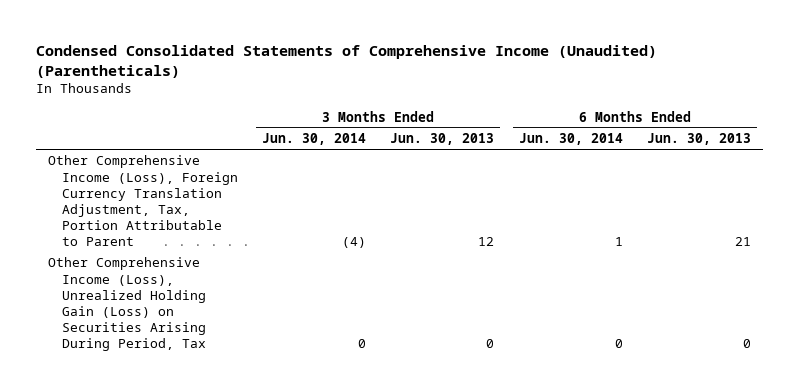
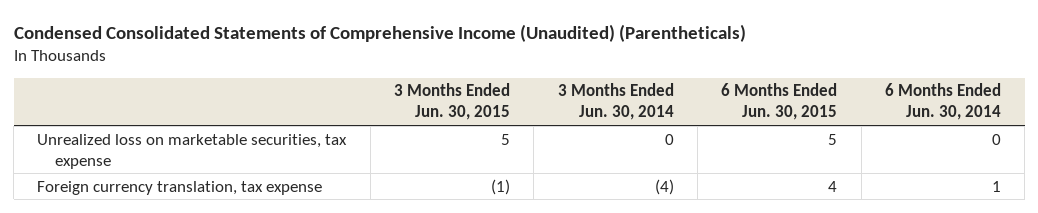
- | 3 Months Ended Jun. 30, 2014 | 3 Months Ended Jun. 30, 2013 | 6 Months Ended Jun. 30, 2014 | 6 Months Ended Jun. 30, 2013
+ | 3 Months Ended Jun. 30, 2015 | 3 Months Ended Jun. 30, 2014 | 6 Months Ended Jun. 30, 2015 | 6 Months Ended Jun. 30, 2014
- Other Comprehensive Income (Loss), Foreign Currency Translation Adjustment, Tax, Portion Attributable to Parent | (4) | 12 | 1 | 21
- Other Comprehensive Income (Loss), Unrealized Holding Gain (Loss) on Securities Arising During Period, Tax | 0 | 0 | 0 | 0
+ Unrealized loss on marketable securities, tax expense | 5 | 0 | 5 | 0
+ Foreign currency translation, tax expense | (1) | (4) | 4 | 1

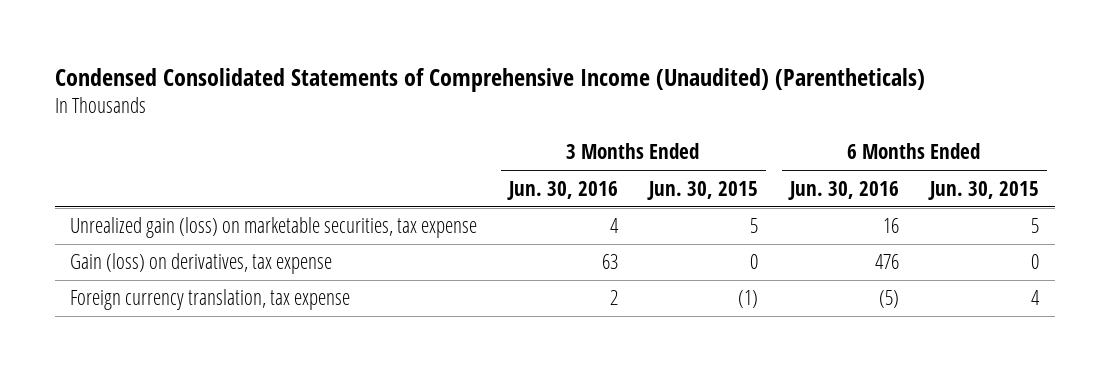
- | 3 Months Ended Jun. 30, 2015 | 3 Months Ended Jun. 30, 2014 | 6 Months Ended Jun. 30, 2015 | 6 Months Ended Jun. 30, 2014
+ | 3 Months Ended Jun. 30, 2016 | 3 Months Ended Jun. 30, 2015 | 6 Months Ended Jun. 30, 2016 | 6 Months Ended Jun. 30, 2015
- Unrealized loss on marketable securities, tax expense | 5 | 0 | 5 | 0
+ Unrealized gain (loss) on marketable securities, tax expense | 4 | 5 | 16 | 5
+ Gain (loss) on derivatives, tax expense | 63 | 0 | 476 | 0

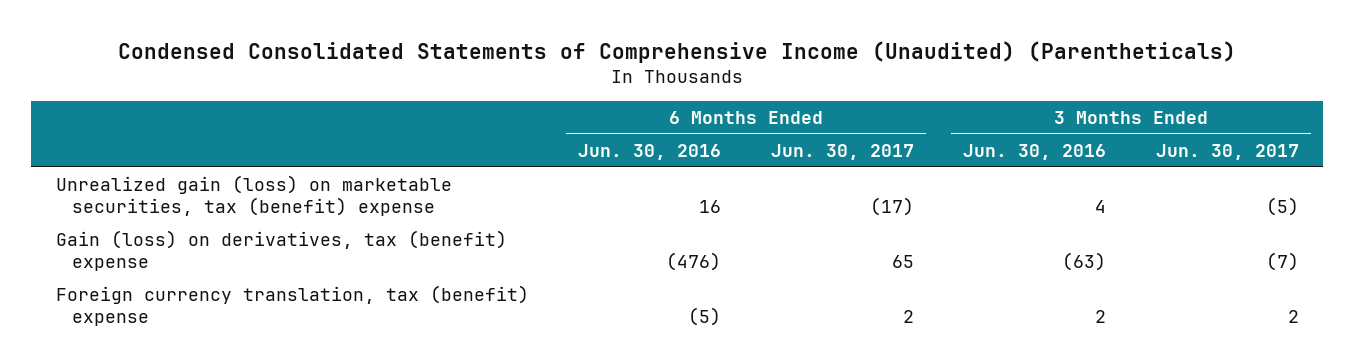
- | 3 Months Ended Jun. 30, 2016 | 3 Months Ended Jun. 30, 2015 | 6 Months Ended Jun. 30, 2016 | 6 Months Ended Jun. 30, 2015
+ | 6 Months Ended Jun. 30, 2016 | 6 Months Ended Jun. 30, 2017 | 3 Months Ended Jun. 30, 2016 | 3 Months Ended Jun. 30, 2017
- Unrealized gain (loss) on marketable securities, tax expense | 4 | 5 | 16 | 5
- Gain (loss) on derivatives, tax expense | 63 | 0 | 476 | 0
- Foreign currency translation, tax expense | 2 | (1) | (5) | 4
+ Unrealized gain (loss) on marketable securities, tax (benefit) expense | 16 | (17) | 4 | (5)
+ Gain (loss) on derivatives, tax (benefit) expense | (476) | 65 | (63) | (7)
+ Foreign currency translation, tax (benefit) expense | (5) | 2 | 2 | 2

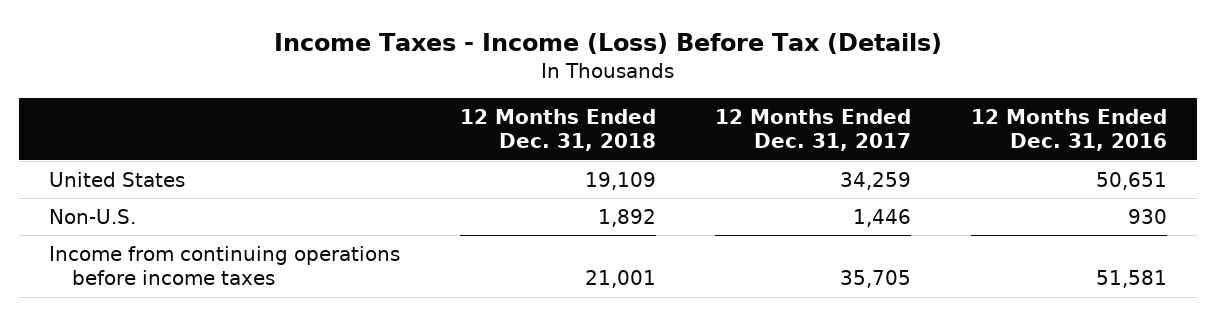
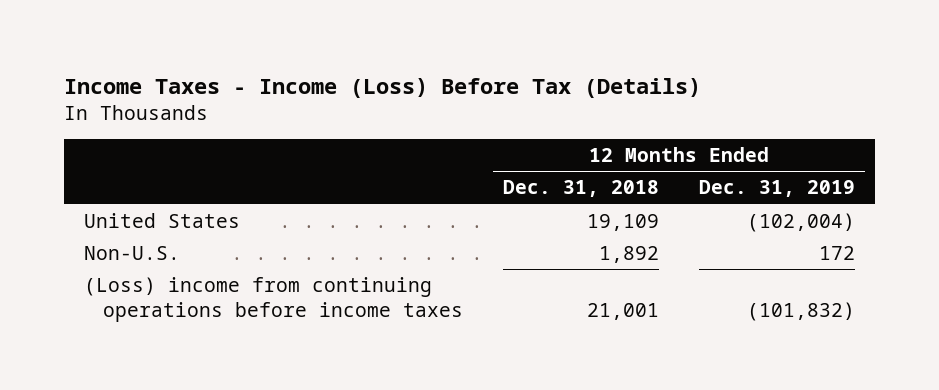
- | 12 Months Ended Dec. 31, 2018 | 12 Months Ended Dec. 31, 2017 | 12 Months Ended Dec. 31, 2016
+ | 12 Months Ended Dec. 31, 2018 | 12 Months Ended Dec. 31, 2019
- Income from continuing operations before income taxes | 21,001 | 35,705 | 51,581
+ (Loss) income from continuing operations before income taxes | 21,001 | (101,832)

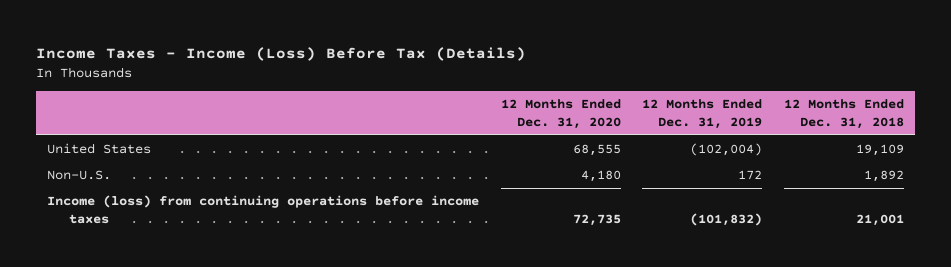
- | 12 Months Ended Dec. 31, 2018 | 12 Months Ended Dec. 31, 2019
+ | 12 Months Ended Dec. 31, 2020 | 12 Months Ended Dec. 31, 2019 | 12 Months Ended Dec. 31, 2018
- (Loss) income from continuing operations before income taxes | 21,001 | (101,832)
+ Income (loss) from continuing operations before income taxes | 72,735 | (101,832) | 21,001

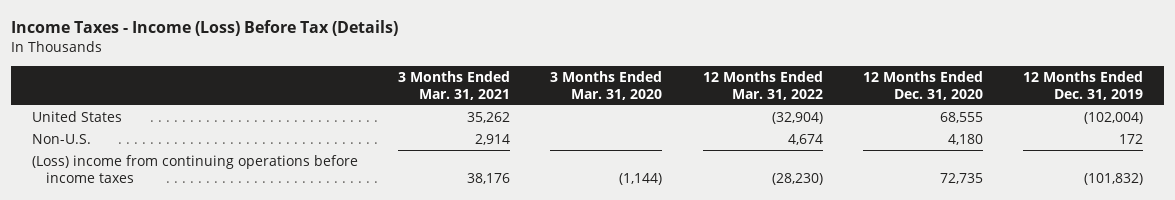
- | 12 Months Ended Dec. 31, 2020 | 12 Months Ended Dec. 31, 2019 | 12 Months Ended Dec. 31, 2018
+ | 3 Months Ended Mar. 31, 2021 | 3 Months Ended Mar. 31, 2020 | 12 Months Ended Mar. 31, 2022 | 12 Months Ended Dec. 31, 2020 | 12 Months Ended Dec. 31, 2019
- Income (loss) from continuing operations before income taxes | 72,735 | (101,832) | 21,001
+ (Loss) income from continuing operations before income taxes | 38,176 | (1,144) | (28,230) | 72,735 | (101,832)

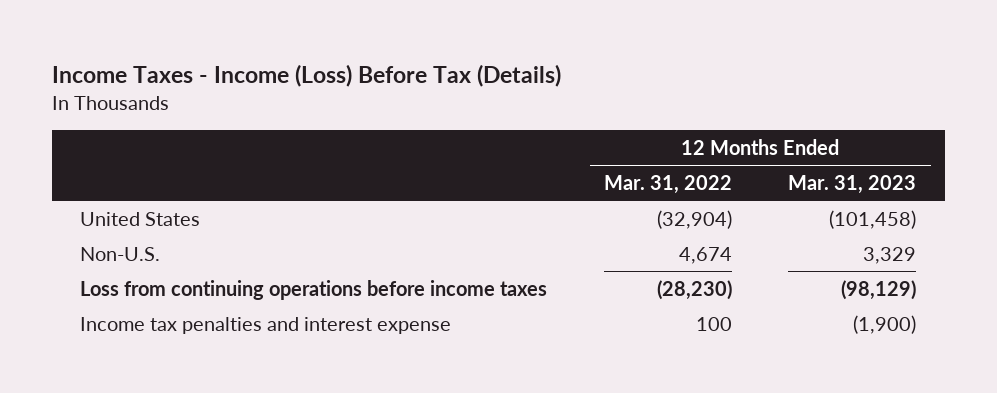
- | 3 Months Ended Mar. 31, 2021 | 3 Months Ended Mar. 31, 2020 | 12 Months Ended Mar. 31, 2022 | 12 Months Ended Dec. 31, 2020 | 12 Months Ended Dec. 31, 2019
+ | 12 Months Ended Mar. 31, 2022 | 12 Months Ended Mar. 31, 2023
- (Loss) income from continuing operations before income taxes | 38,176 | (1,144) | (28,230) | 72,735 | (101,832)
+ Loss from continuing operations before income taxes | (28,230) | (98,129)
+ Income tax penalties and interest expense | 100 | (1,900)

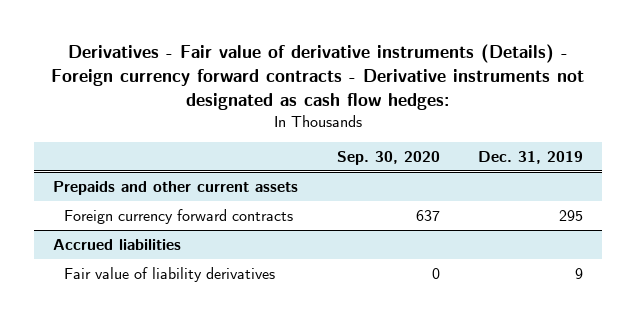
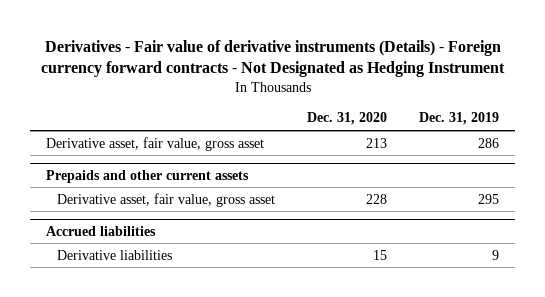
- Derivatives - Fair value of derivative instruments (Details) - Foreign currency forward contracts - Derivative instruments not designated as cash flow hedges:
+ Derivatives - Fair value of derivative instruments (Details) - Foreign currency forward contracts - Not Designated as Hedging Instrument
- | Sep. 30, 2020 | Dec. 31, 2019
+ | Dec. 31, 2020 | Dec. 31, 2019
+ Derivative asset, fair value, gross asset | 213 | 286
@ Prepaids and other current assets
- Foreign currency forward contracts | 637 | 295
+ Derivative asset, fair value, gross asset | 228 | 295
@ Accrued liabilities
- Fair value of liability derivatives | 0 | 9
+ Derivative liabilities | 15 | 9

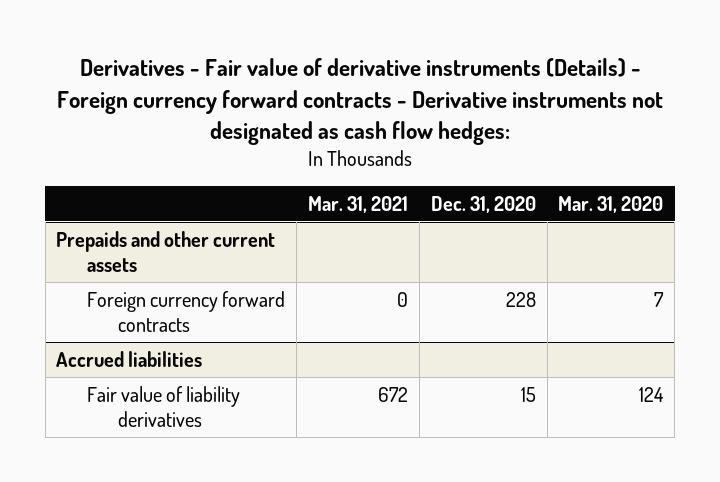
- Derivatives - Fair value of derivative instruments (Details) - Foreign currency forward contracts - Not Designated as Hedging Instrument
+ Derivatives - Fair value of derivative instruments (Details) - Foreign currency forward contracts - Derivative instruments not designated as cash flow hedges:
- | Dec. 31, 2020 | Dec. 31, 2019
+ | Mar. 31, 2021 | Dec. 31, 2020 | Mar. 31, 2020
- Derivative asset, fair value, gross asset | 213 | 286
@ Prepaids and other current assets
- Derivative asset, fair value, gross asset | 228 | 295
+ Foreign currency forward contracts | 0 | 228 | 7
@ Accrued liabilities
- Derivative liabilities | 15 | 9
+ Fair value of liability derivatives | 672 | 15 | 124

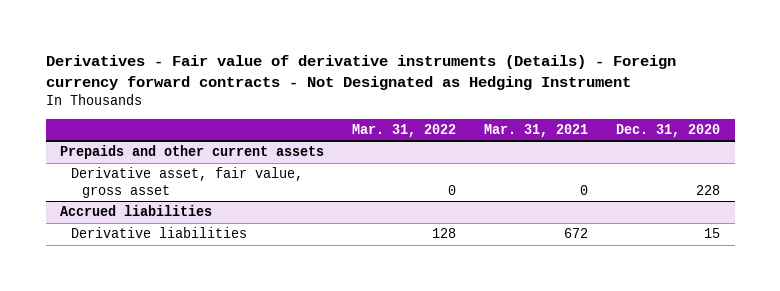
- Derivatives - Fair value of derivative instruments (Details) - Foreign currency forward contracts - Derivative instruments not designated as cash flow hedges:
+ Derivatives - Fair value of derivative instruments (Details) - Foreign currency forward contracts - Not Designated as Hedging Instrument
- | Mar. 31, 2021 | Dec. 31, 2020 | Mar. 31, 2020
+ | Mar. 31, 2022 | Mar. 31, 2021 | Dec. 31, 2020
@ Prepaids and other current assets
- Foreign currency forward contracts | 0 | 228 | 7
+ Derivative asset, fair value, gross asset | 0 | 0 | 228
@ Accrued liabilities
- Fair value of liability derivatives | 672 | 15 | 124
+ Derivative liabilities | 128 | 672 | 15

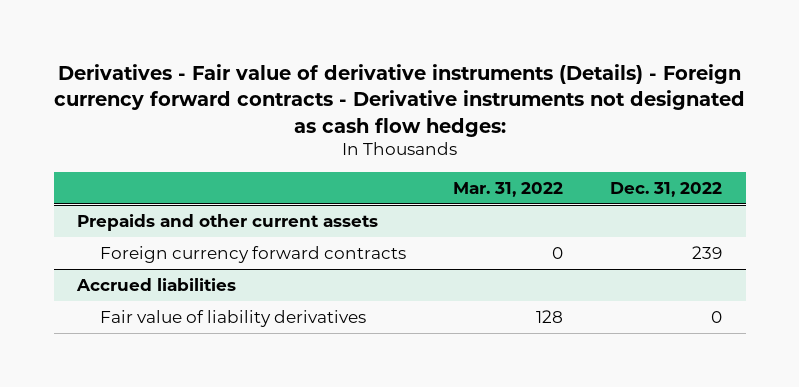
- Derivatives - Fair value of derivative instruments (Details) - Foreign currency forward contracts - Not Designated as Hedging Instrument
+ Derivatives - Fair value of derivative instruments (Details) - Foreign currency forward contracts - Derivative instruments not designated as cash flow hedges:
- | Mar. 31, 2022 | Mar. 31, 2021 | Dec. 31, 2020
+ | Mar. 31, 2022 | Dec. 31, 2022
@ Prepaids and other current assets
- Derivative asset, fair value, gross asset | 0 | 0 | 228
+ Foreign currency forward contracts | 0 | 239
@ Accrued liabilities
- Derivative liabilities | 128 | 672 | 15
+ Fair value of liability derivatives | 128 | 0

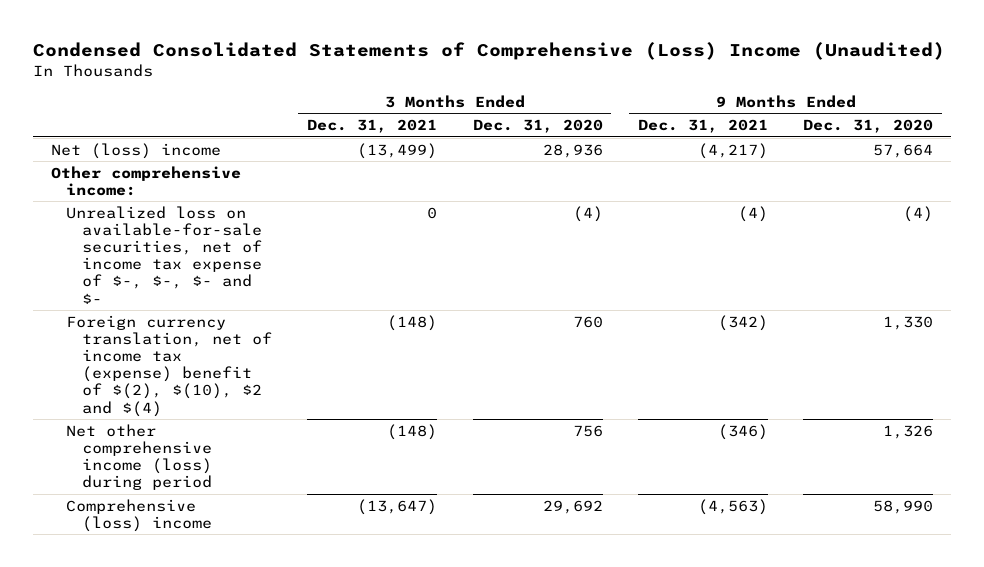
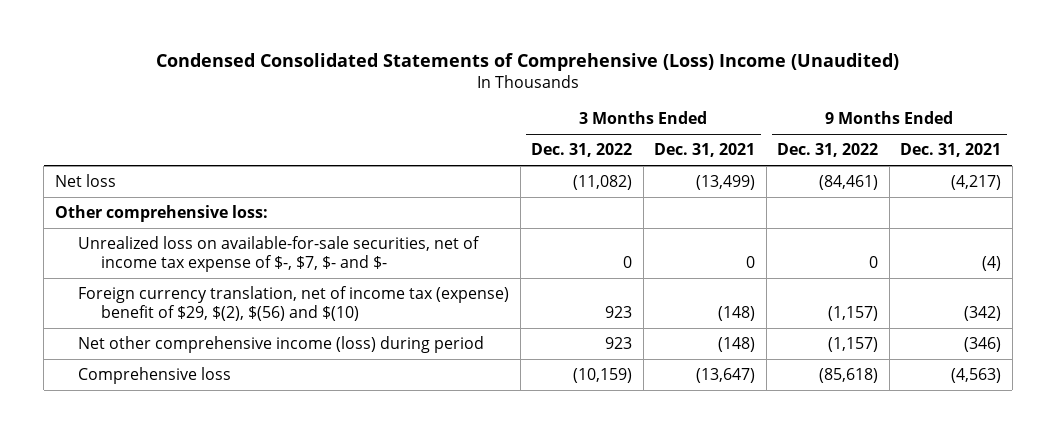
- | 3 Months Ended Dec. 31, 2021 | 3 Months Ended Dec. 31, 2020 | 9 Months Ended Dec. 31, 2021 | 9 Months Ended Dec. 31, 2020
+ | 3 Months Ended Dec. 31, 2022 | 3 Months Ended Dec. 31, 2021 | 9 Months Ended Dec. 31, 2022 | 9 Months Ended Dec. 31, 2021
- Net (loss) income | (13,499) | 28,936 | (4,217) | 57,664
- Other comprehensive income:
- Unrealized loss on available-for-sale securities, net of income tax expense of $-, $-, $- and $- | 0 | (4) | (4) | (4)
- Foreign currency translation, net of income tax (expense) benefit of $(2), $(10), $2 and $(4) | (148) | 760 | (342) | 1,330
+ Net loss | (11,082) | (13,499) | (84,461) | (4,217)
+ Other comprehensive loss:
+ Unrealized loss on available-for-sale securities, net of income tax expense of $-, $7, $- and $- | 0 | 0 | 0 | (4)
+ Foreign currency translation, net of income tax (expense) benefit of $29, $(2), $(56) and $(10) | 923 | (148) | (1,157) | (342)
- Comprehensive (loss) income | (13,647) | 29,692 | (4,563) | 58,990
+ Comprehensive loss | (10,159) | (13,647) | (85,618) | (4,563)

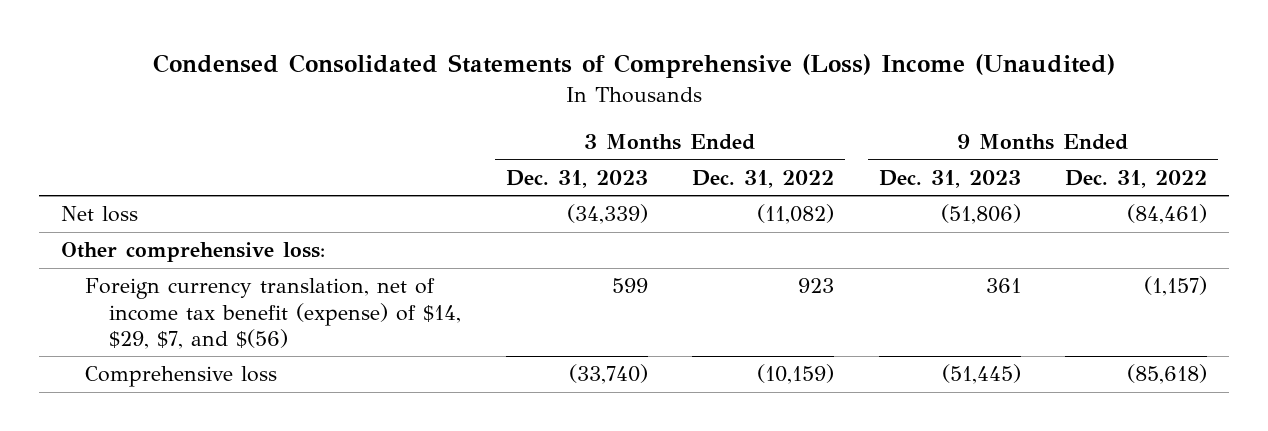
- | 3 Months Ended Dec. 31, 2022 | 3 Months Ended Dec. 31, 2021 | 9 Months Ended Dec. 31, 2022 | 9 Months Ended Dec. 31, 2021
+ | 3 Months Ended Dec. 31, 2023 | 3 Months Ended Dec. 31, 2022 | 9 Months Ended Dec. 31, 2023 | 9 Months Ended Dec. 31, 2022
- Unrealized loss on available-for-sale securities, net of income tax expense of $-, $7, $- and $- | 0 | 0 | 0 | (4)
- Foreign currency translation, net of income tax (expense) benefit of $29, $(2), $(56) and $(10) | 923 | (148) | (1,157) | (342)
- Net other comprehensive income (loss) during period | 923 | (148) | (1,157) | (346)
+ Foreign currency translation, net of income tax benefit (expense) of $14, $29, $7, and $(56) | 599 | 923 | 361 | (1,157)

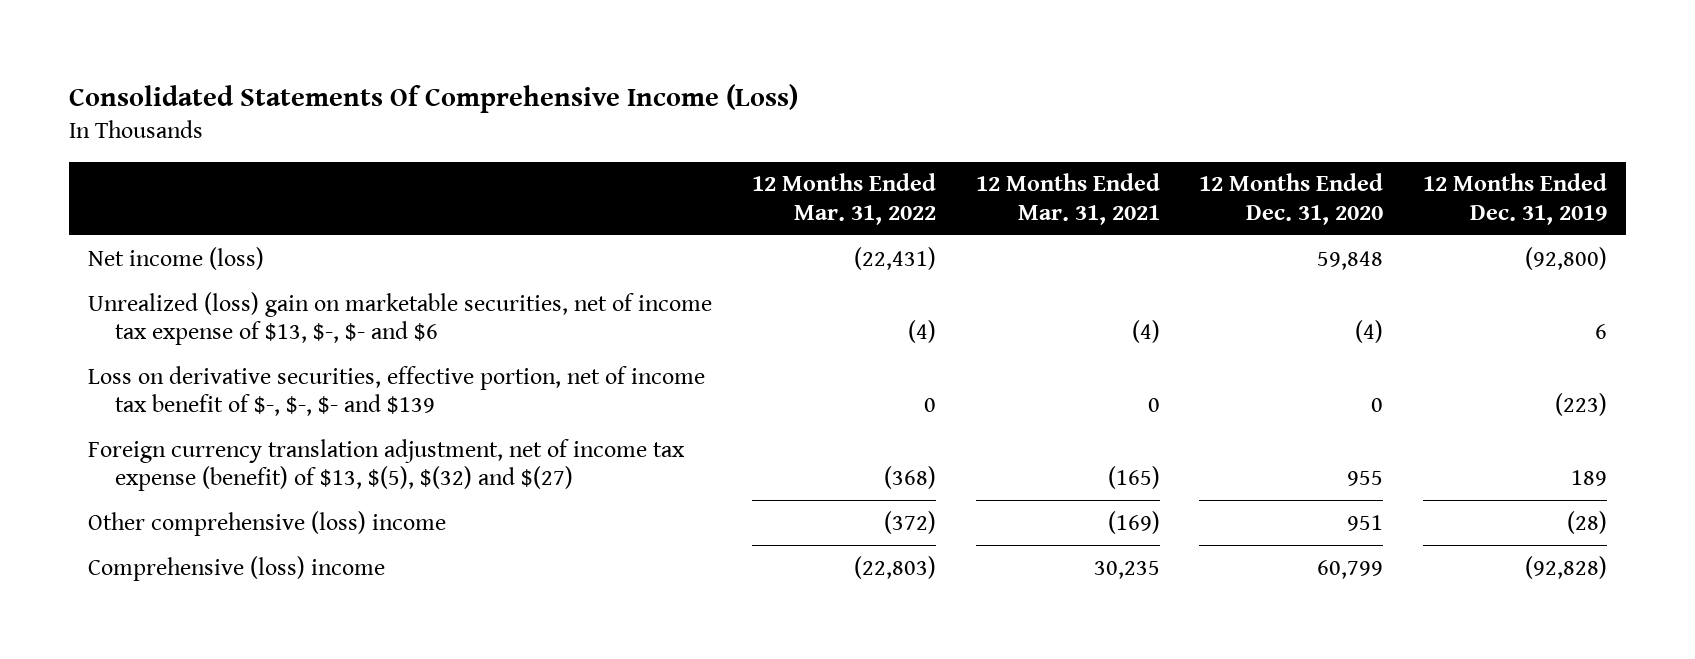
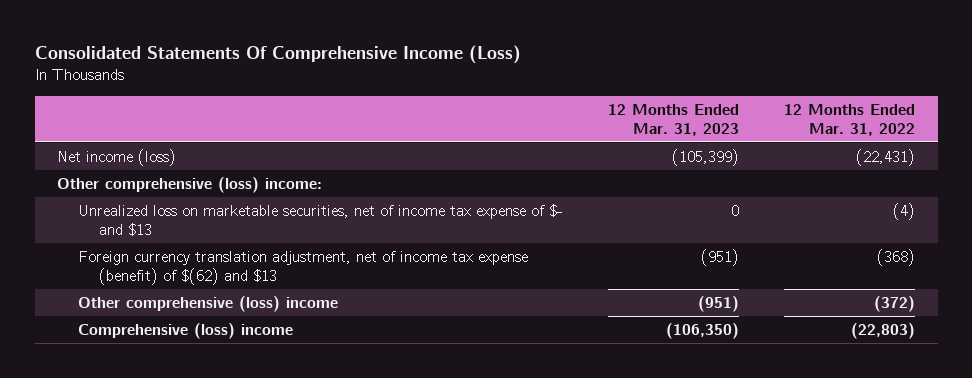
- | 12 Months Ended Mar. 31, 2022 | 12 Months Ended Mar. 31, 2021 | 12 Months Ended Dec. 31, 2020 | 12 Months Ended Dec. 31, 2019
+ | 12 Months Ended Mar. 31, 2023 | 12 Months Ended Mar. 31, 2022
- Unrealized (loss) gain on marketable securities, net of income tax expense of $13, $-, $- and $6 | (4) | (4) | (4) | 6
- Loss on derivative securities, effective portion, net of income tax benefit of $-, $-, $- and $139 | 0 | 0 | 0 | (223)
- Foreign currency translation adjustment, net of income tax expense (benefit) of $13, $(5), $(32) and $(27) | (368) | (165) | 955 | 189
+ Other comprehensive (loss) income:
+ Unrealized loss on marketable securities, net of income tax expense of $- and $13 | 0 | (4)
+ Foreign currency translation adjustment, net of income tax expense (benefit) of $(62) and $13 | (951) | (368)

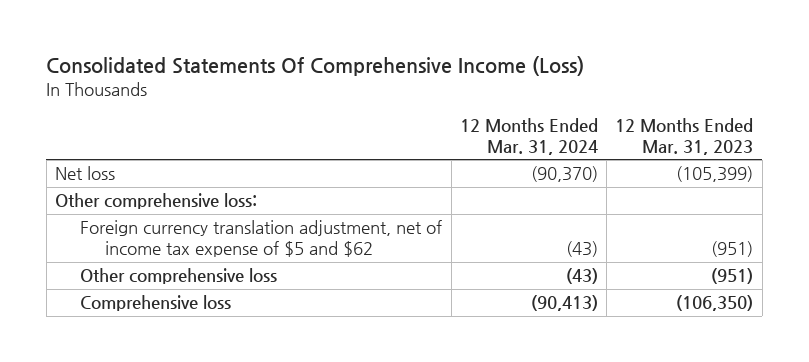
- | 12 Months Ended Mar. 31, 2023 | 12 Months Ended Mar. 31, 2022
+ | 12 Months Ended Mar. 31, 2024 | 12 Months Ended Mar. 31, 2023
- Net income (loss) | (105,399) | (22,431)
- Other comprehensive (loss) income:
- Unrealized loss on marketable securities, net of income tax expense of $- and $13 | 0 | (4)
- Foreign currency translation adjustment, net of income tax expense (benefit) of $(62) and $13 | (951) | (368)
- Other comprehensive (loss) income | (951) | (372)
- Comprehensive (loss) income | (106,350) | (22,803)
+ Net loss | (90,370) | (105,399)
+ Other comprehensive loss:
+ Foreign currency translation adjustment, net of income tax expense of $5 and $62 | (43) | (951)
+ Other comprehensive loss | (43) | (951)
+ Comprehensive loss | (90,413) | (106,350)

